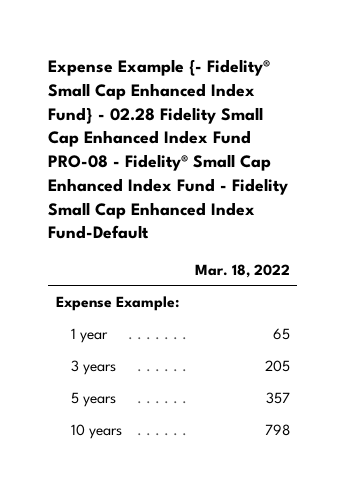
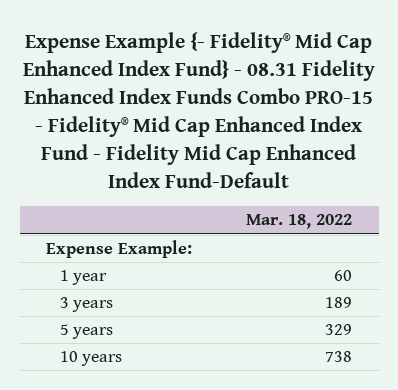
- Expense Example {- Fidelity® Small Cap Enhanced Index Fund} - 02.28 Fidelity Small Cap Enhanced Index Fund PRO-08 - Fidelity® Small Cap Enhanced Index Fund - Fidelity Small Cap Enhanced Index Fund-Default
+ Expense Example {- Fidelity® Mid Cap Enhanced Index Fund} - 08.31 Fidelity Enhanced Index Funds Combo PRO-15 - Fidelity® Mid Cap Enhanced Index Fund - Fidelity Mid Cap Enhanced Index Fund-Default
- 1 year | 65
- 3 years | 205
- 5 years | 357
- 10 years | 798
+ 1 year | 60
+ 3 years | 189
+ 5 years | 329
+ 10 years | 738

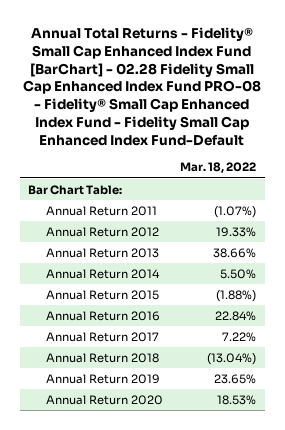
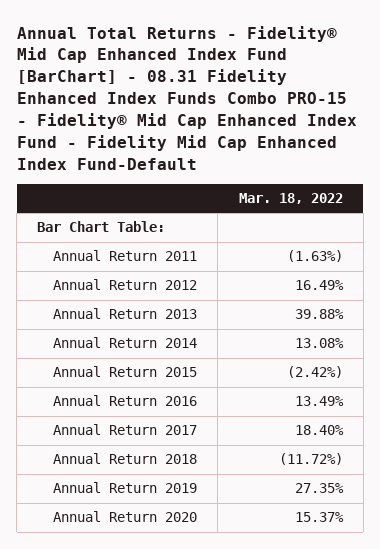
- Annual Total Returns - Fidelity® Small Cap Enhanced Index Fund [BarChart] - 02.28 Fidelity Small Cap Enhanced Index Fund PRO-08 - Fidelity® Small Cap Enhanced Index Fund - Fidelity Small Cap Enhanced Index Fund-Default
+ Annual Total Returns - Fidelity® Mid Cap Enhanced Index Fund [BarChart] - 08.31 Fidelity Enhanced Index Funds Combo PRO-15 - Fidelity® Mid Cap Enhanced Index Fund - Fidelity Mid Cap Enhanced Index Fund-Default
- Annual Return 2011 | (1.07%)
- Annual Return 2012 | 19.33%
- Annual Return 2013 | 38.66%
- Annual Return 2014 | 5.50%
- Annual Return 2015 | (1.88%)
- Annual Return 2016 | 22.84%
- Annual Return 2017 | 7.22%
- Annual Return 2018 | (13.04%)
- Annual Return 2019 | 23.65%
- Annual Return 2020 | 18.53%
+ Annual Return 2011 | (1.63%)
+ Annual Return 2012 | 16.49%
+ Annual Return 2013 | 39.88%
+ Annual Return 2014 | 13.08%
+ Annual Return 2015 | (2.42%)
+ Annual Return 2016 | 13.49%
+ Annual Return 2017 | 18.40%
+ Annual Return 2018 | (11.72%)
+ Annual Return 2019 | 27.35%
+ Annual Return 2020 | 15.37%

